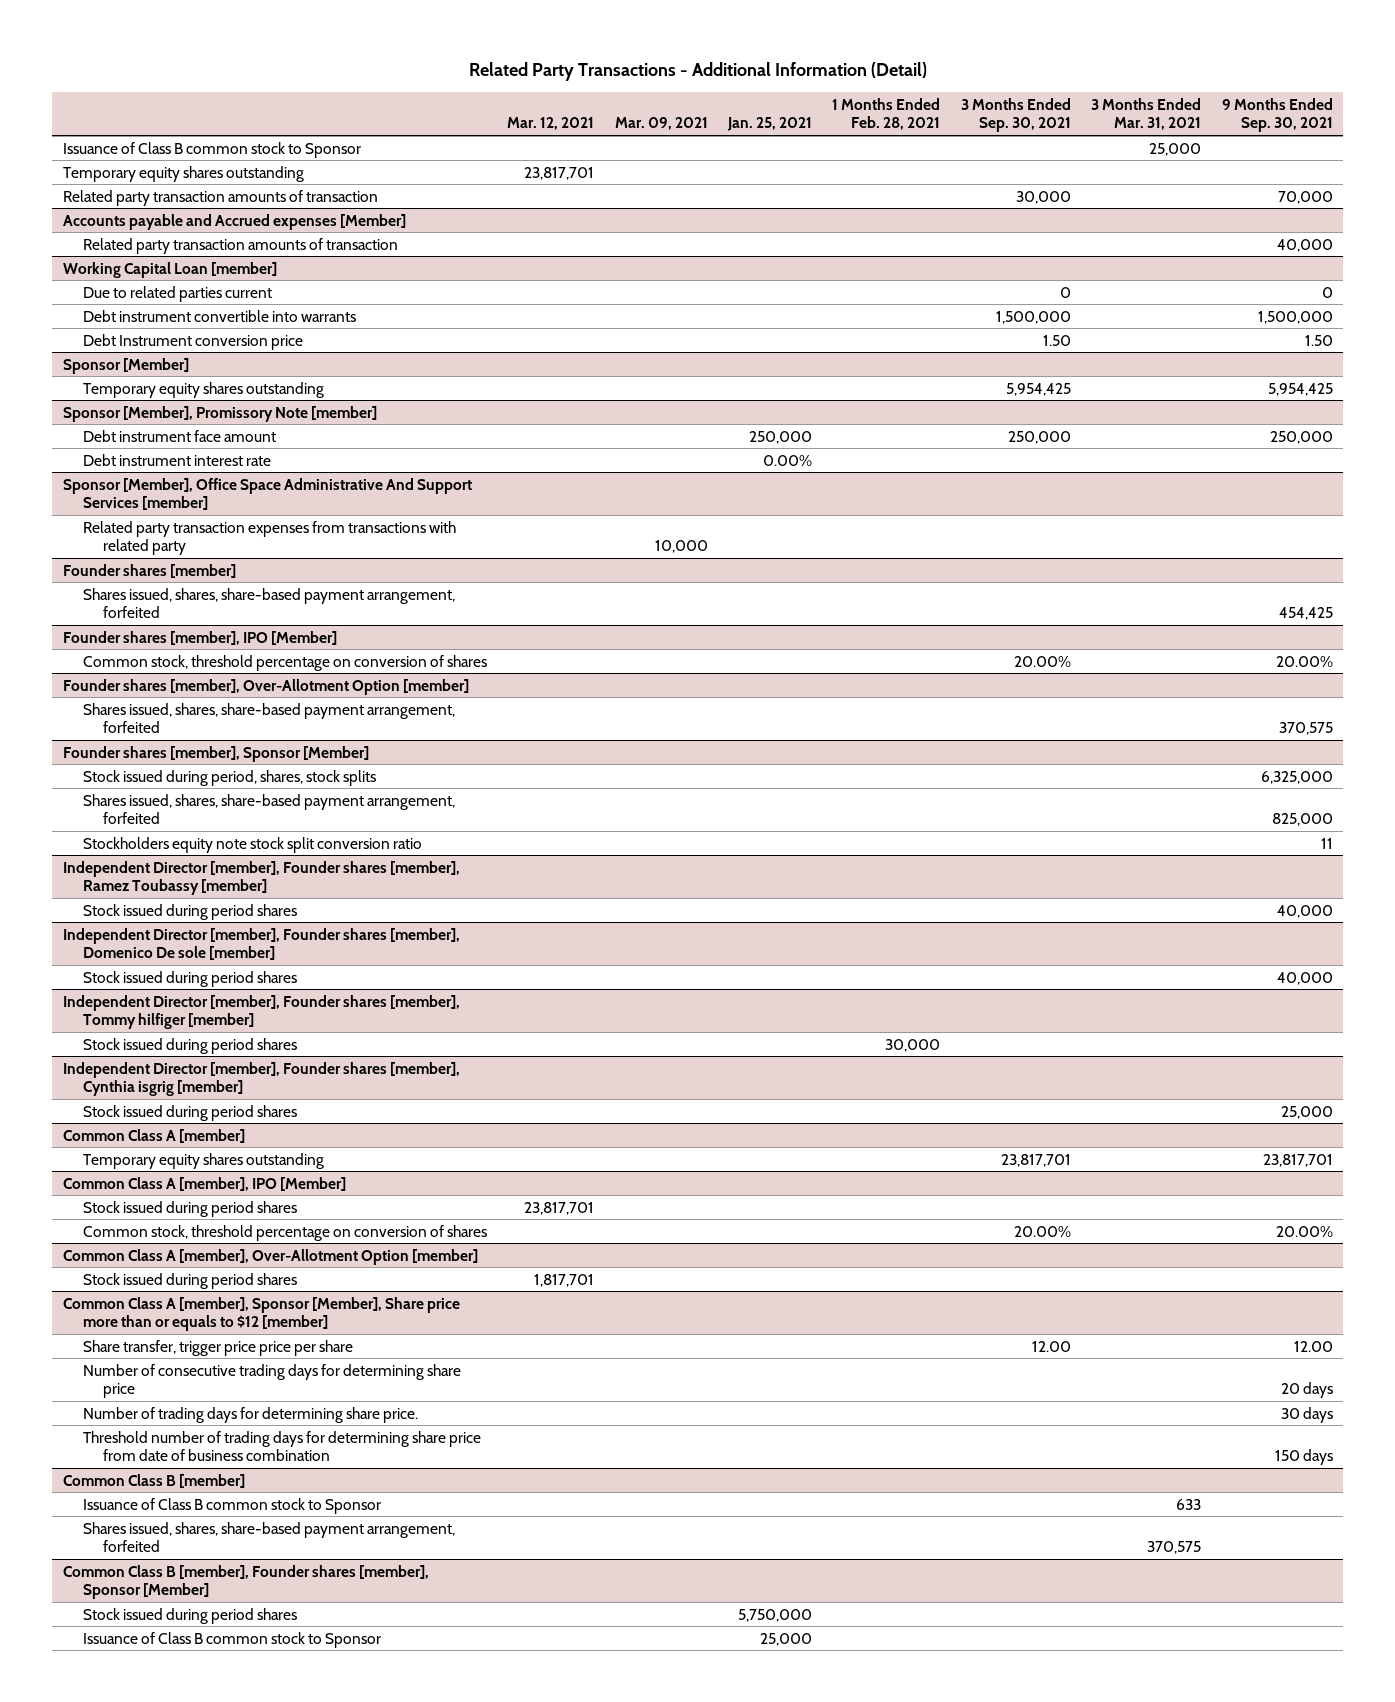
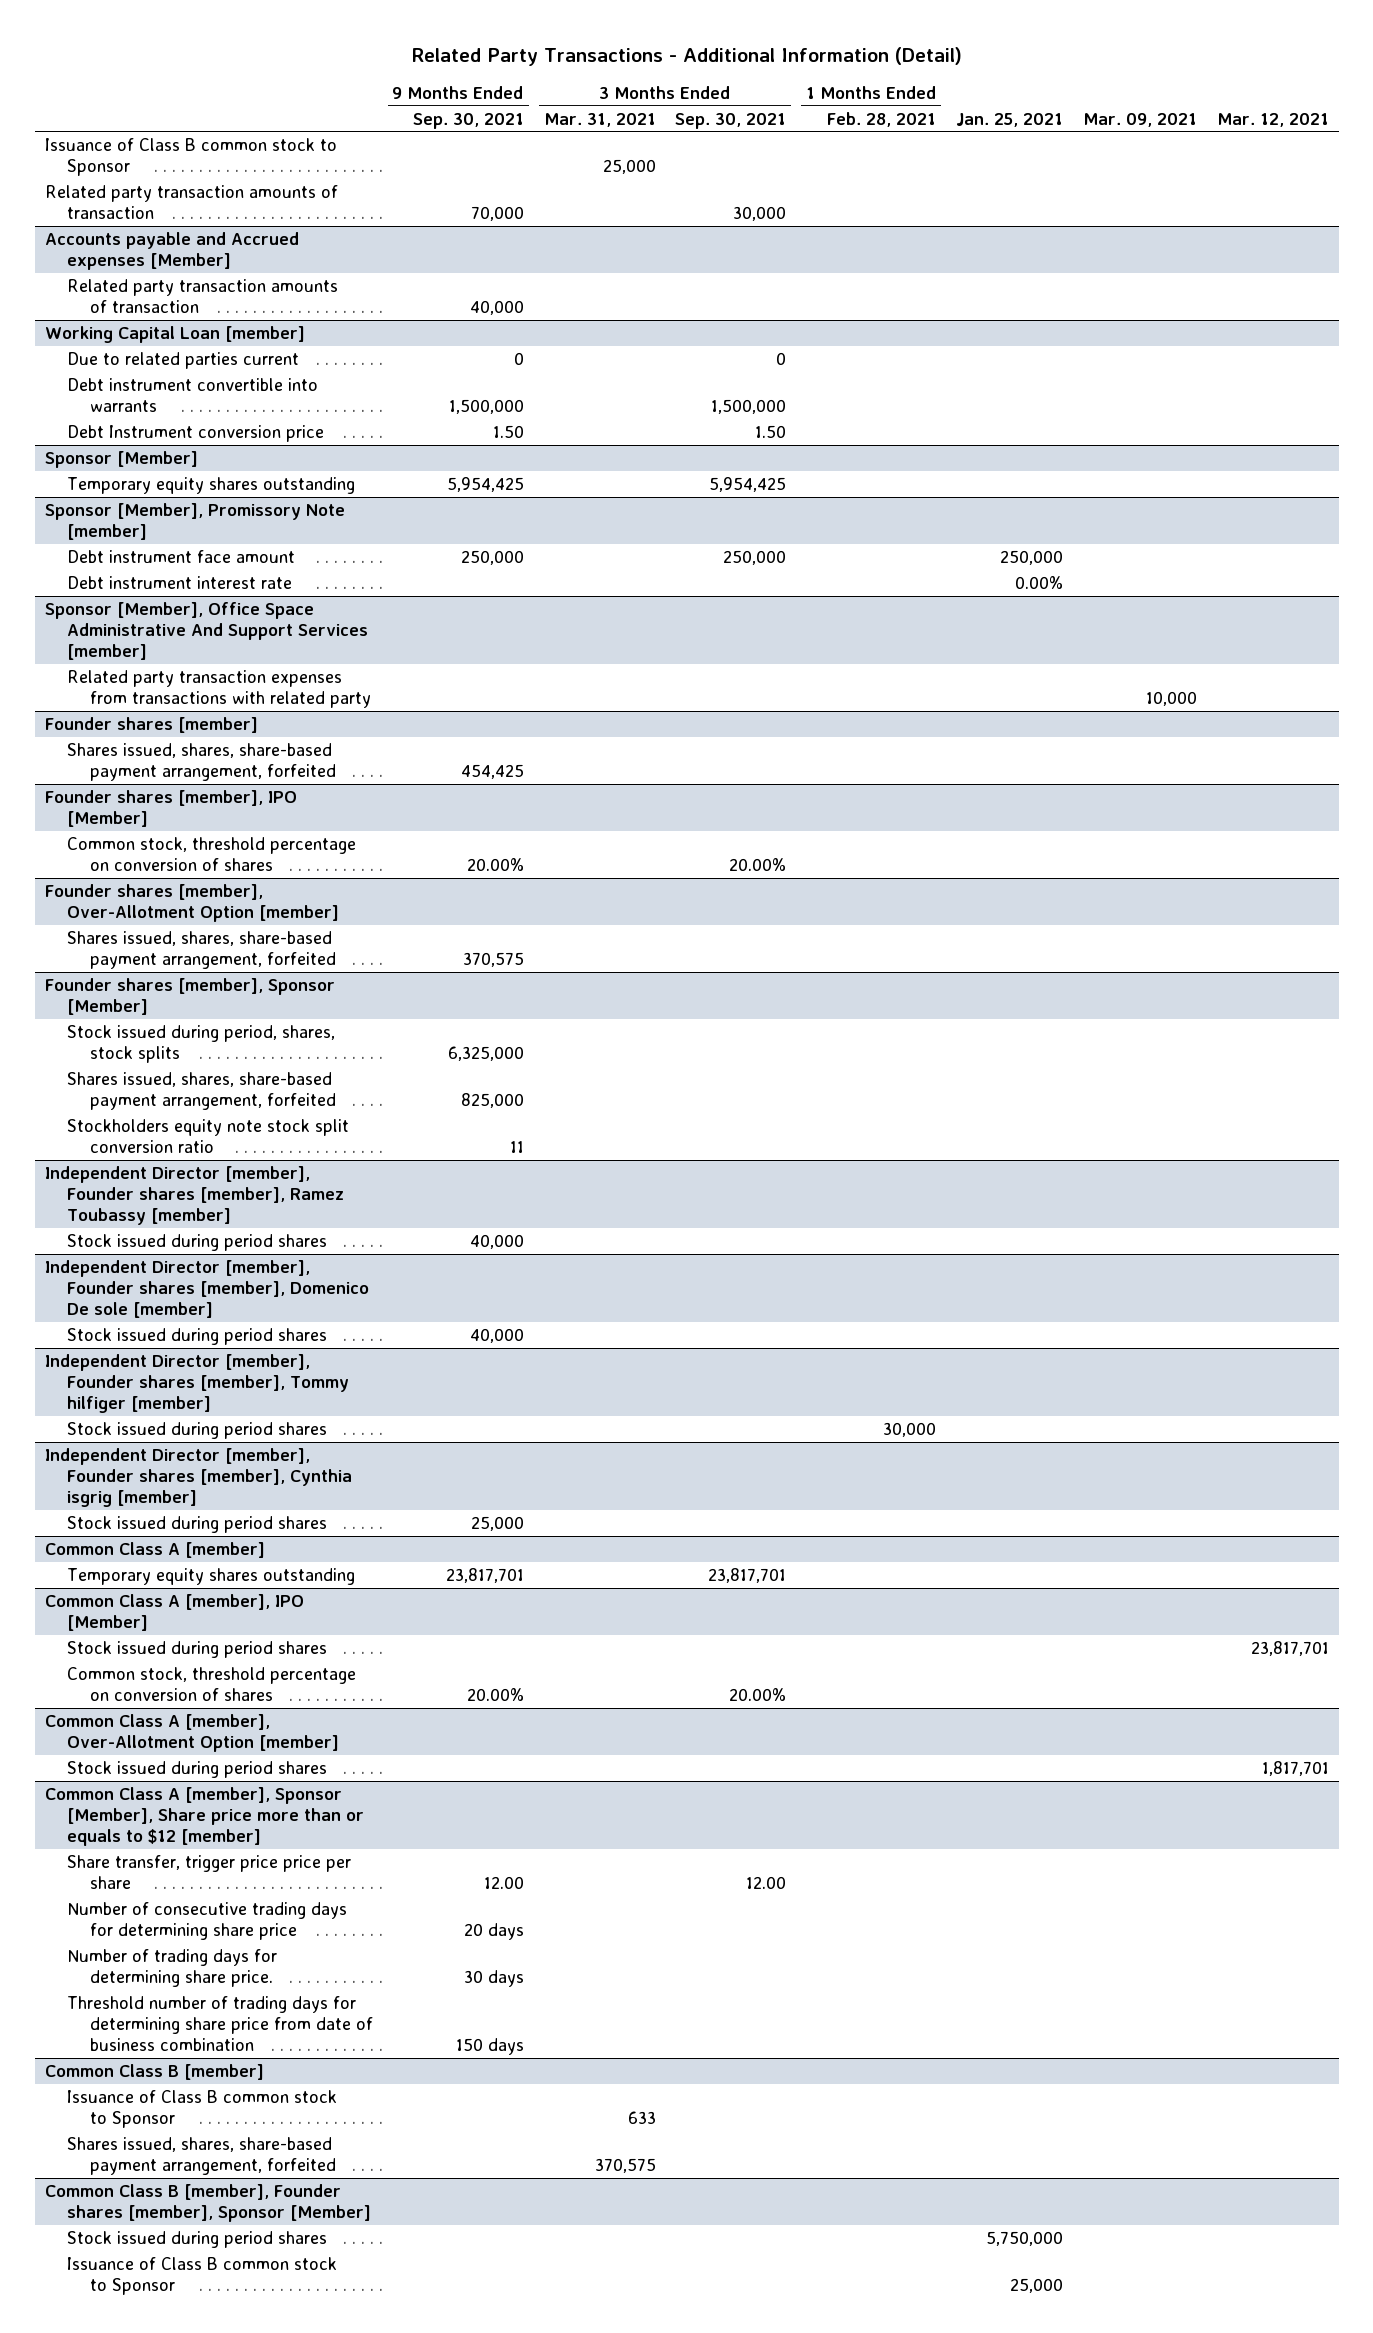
- | Mar. 12, 2021 | Mar. 09, 2021 | Jan. 25, 2021 | 1 Months Ended Feb. 28, 2021 | 3 Months Ended Sep. 30, 2021 | 3 Months Ended Mar. 31, 2021 | 9 Months Ended Sep. 30, 2021
+ | 9 Months Ended Sep. 30, 2021 | 3 Months Ended Mar. 31, 2021 | 3 Months Ended Sep. 30, 2021 | 1 Months Ended Feb. 28, 2021 | Jan. 25, 2021 | Mar. 09, 2021 | Mar. 12, 2021
- Temporary equity shares outstanding | 23,817,701 | | | | | |

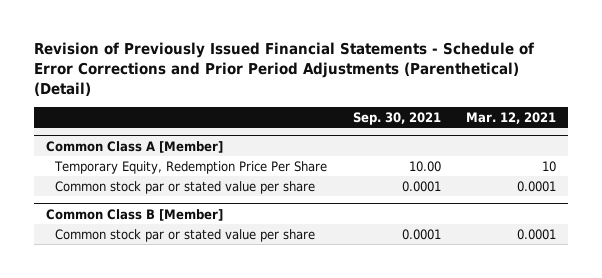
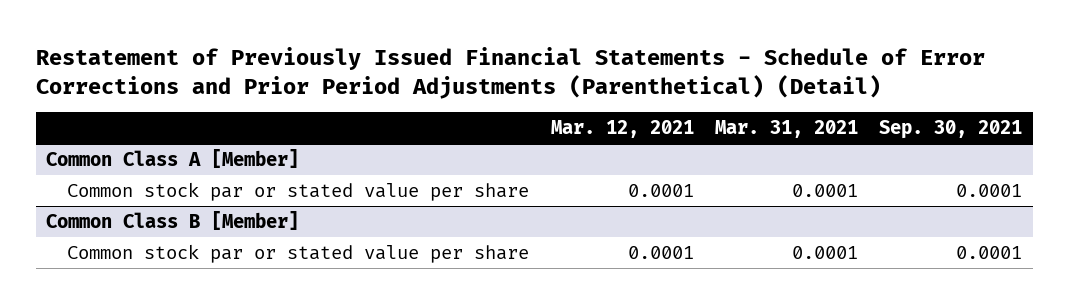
- Revision of Previously Issued Financial Statements - Schedule of Error Corrections and Prior Period Adjustments (Parenthetical) (Detail)
+ Restatement of Previously Issued Financial Statements - Schedule of Error Corrections and Prior Period Adjustments (Parenthetical) (Detail)
- | Sep. 30, 2021 | Mar. 12, 2021
+ | Mar. 12, 2021 | Mar. 31, 2021 | Sep. 30, 2021
@ Common Class A [Member]
- Temporary Equity, Redemption Price Per Share | 10.00 | 10

